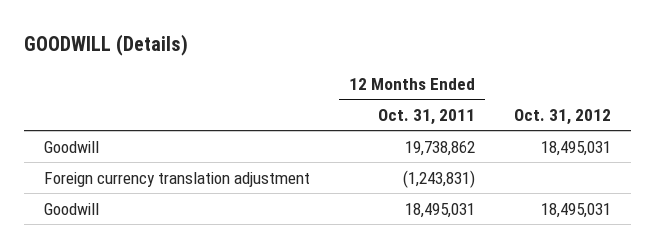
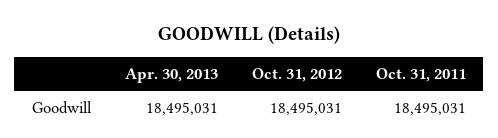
- | 12 Months Ended Oct. 31, 2011 | Oct. 31, 2012
+ | Apr. 30, 2013 | Oct. 31, 2012 | Oct. 31, 2011
- Foreign currency translation adjustment | (1,243,831) |
- Goodwill | 18,495,031 | 18,495,031

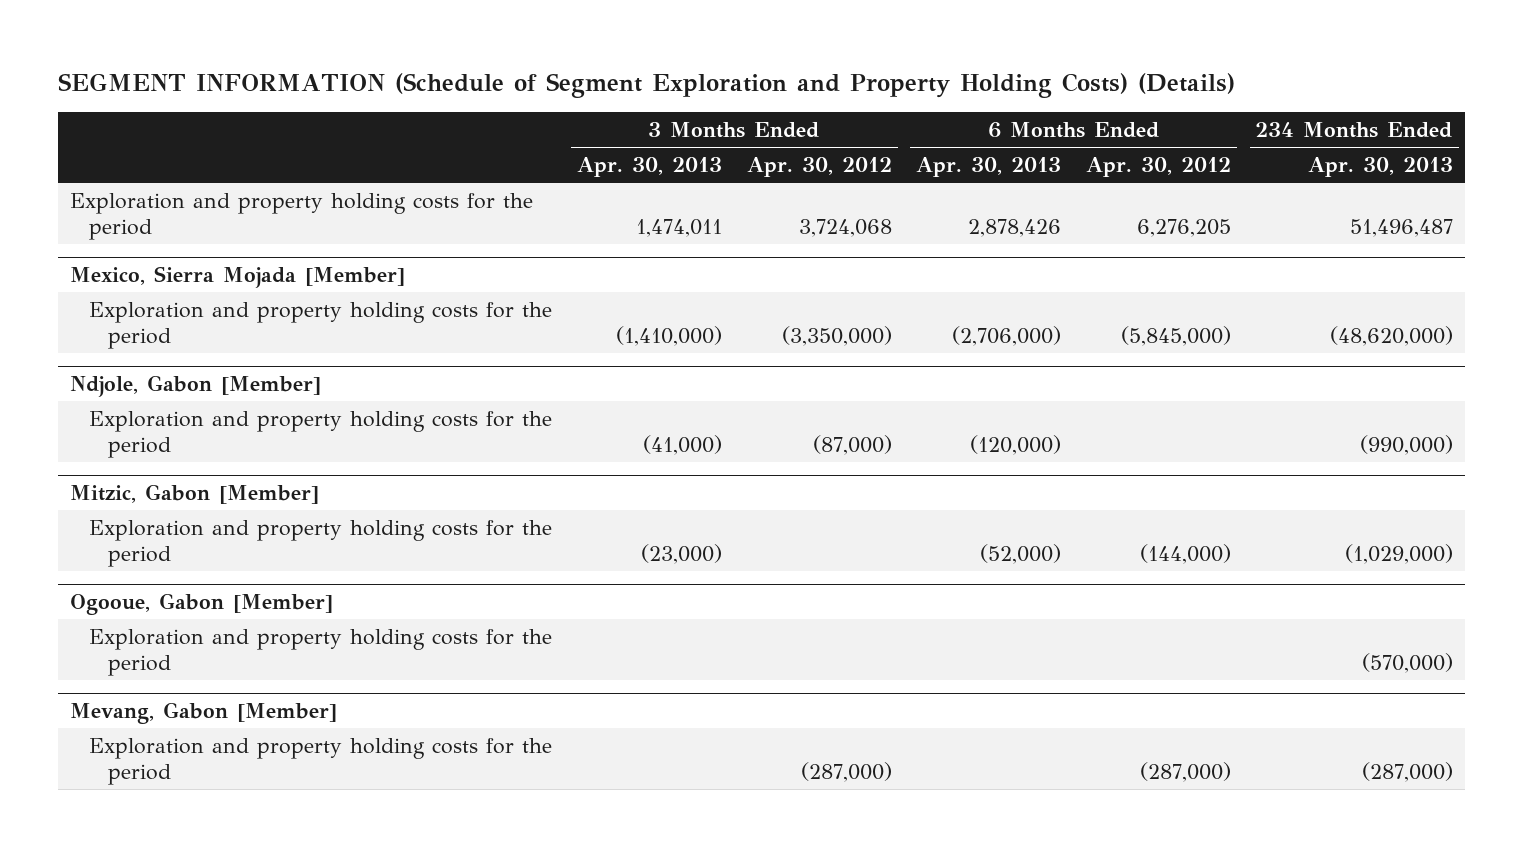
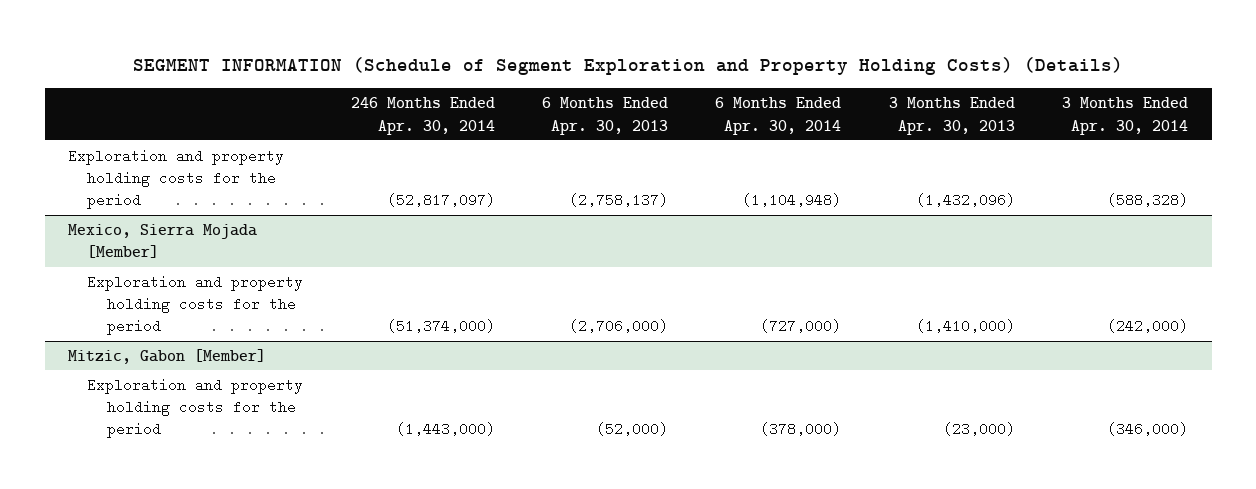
- | 3 Months Ended Apr. 30, 2013 | 3 Months Ended Apr. 30, 2012 | 6 Months Ended Apr. 30, 2013 | 6 Months Ended Apr. 30, 2012 | 234 Months Ended Apr. 30, 2013
+ | 246 Months Ended Apr. 30, 2014 | 6 Months Ended Apr. 30, 2013 | 6 Months Ended Apr. 30, 2014 | 3 Months Ended Apr. 30, 2013 | 3 Months Ended Apr. 30, 2014
- Exploration and property holding costs for the period | 1,474,011 | 3,724,068 | 2,878,426 | 6,276,205 | 51,496,487
+ Exploration and property holding costs for the period | (52,817,097) | (2,758,137) | (1,104,948) | (1,432,096) | (588,328)
- Ndjole, Gabon [Member]
- Exploration and property holding costs for the period | (41,000) | (87,000) | (120,000) | | (990,000)
- Ogooue, Gabon [Member]
- Exploration and property holding costs for the period | | | | | (570,000)
- Mevang, Gabon [Member]
- Exploration and property holding costs for the period | | (287,000) | | (287,000) | (287,000)

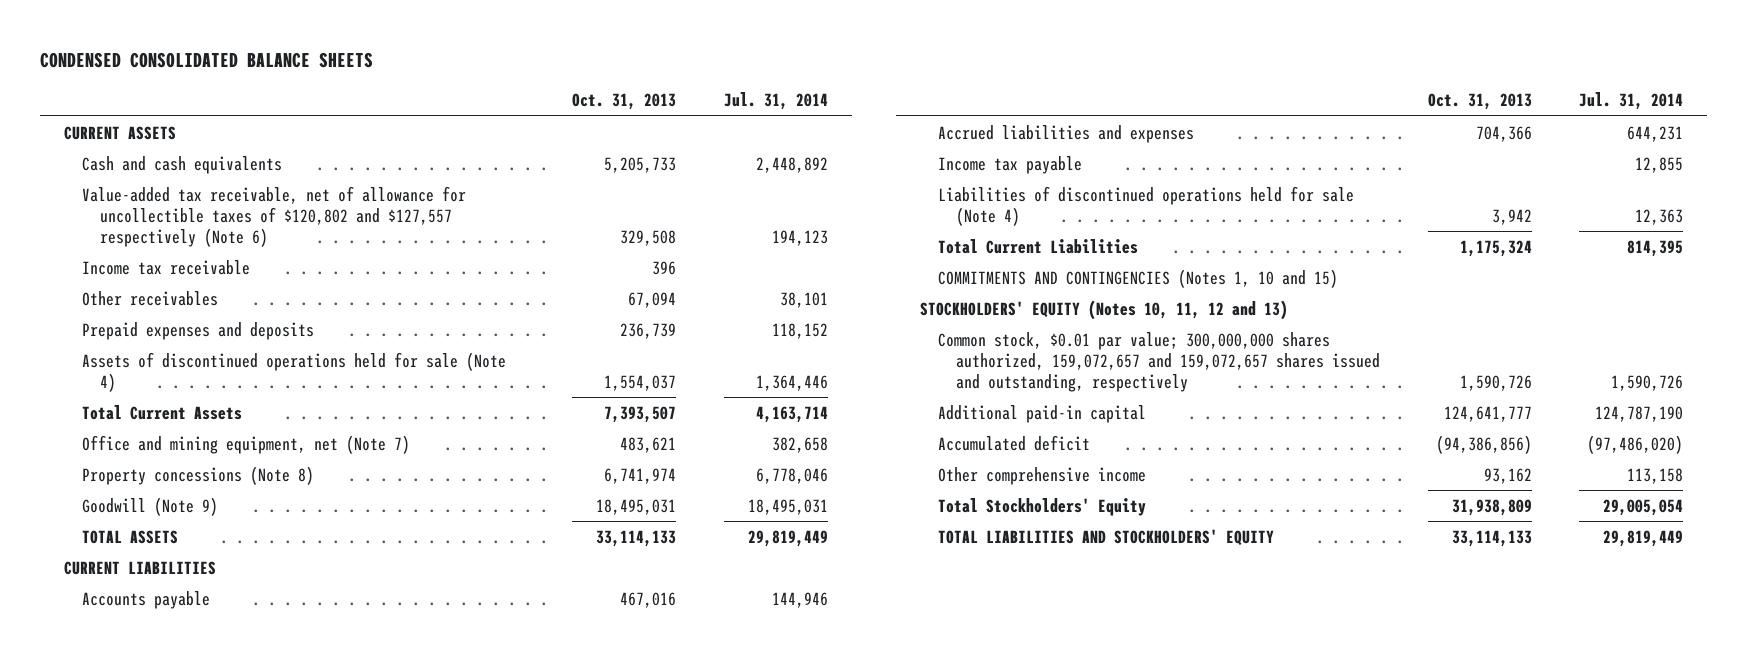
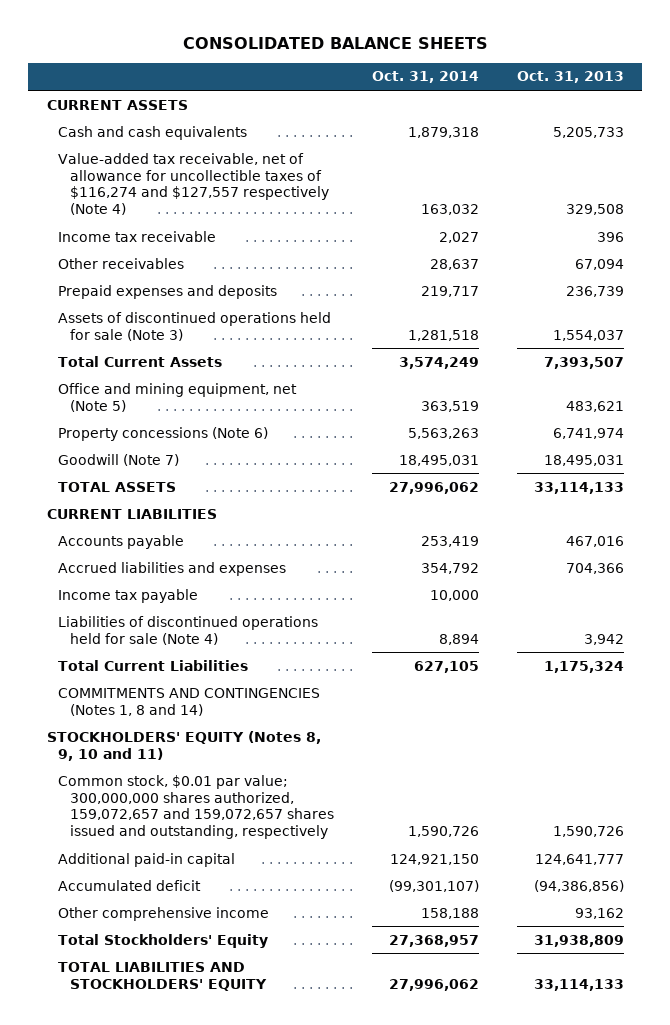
- CONDENSED CONSOLIDATED BALANCE SHEETS
+ CONSOLIDATED BALANCE SHEETS
- | Oct. 31, 2013 | Jul. 31, 2014
+ | Oct. 31, 2014 | Oct. 31, 2013
- Value-added tax receivable, net of allowance for uncollectible taxes of $120,802 and $127,557 respectively (Note 6) | 329,508 | 194,123
+ Value-added tax receivable, net of allowance for uncollectible taxes of $116,274 and $127,557 respectively (Note 4) | 163,032 | 329,508
- Assets of discontinued operations held for sale (Note 4) | 1,554,037 | 1,364,446
+ Assets of discontinued operations held for sale (Note 3) | 1,281,518 | 1,554,037
- Office and mining equipment, net (Note 7) | 483,621 | 382,658
- Property concessions (Note 8) | 6,741,974 | 6,778,046
- Goodwill (Note 9) | 18,495,031 | 18,495,031
+ Office and mining equipment, net (Note 5) | 363,519 | 483,621
+ Property concessions (Note 6) | 5,563,263 | 6,741,974
+ Goodwill (Note 7) | 18,495,031 | 18,495,031
- COMMITMENTS AND CONTINGENCIES (Notes 1, 10 and 15)
- STOCKHOLDERS' EQUITY (Notes 10, 11, 12 and 13)
+ COMMITMENTS AND CONTINGENCIES (Notes 1, 8 and 14)
+ STOCKHOLDERS' EQUITY (Notes 8, 9, 10 and 11)

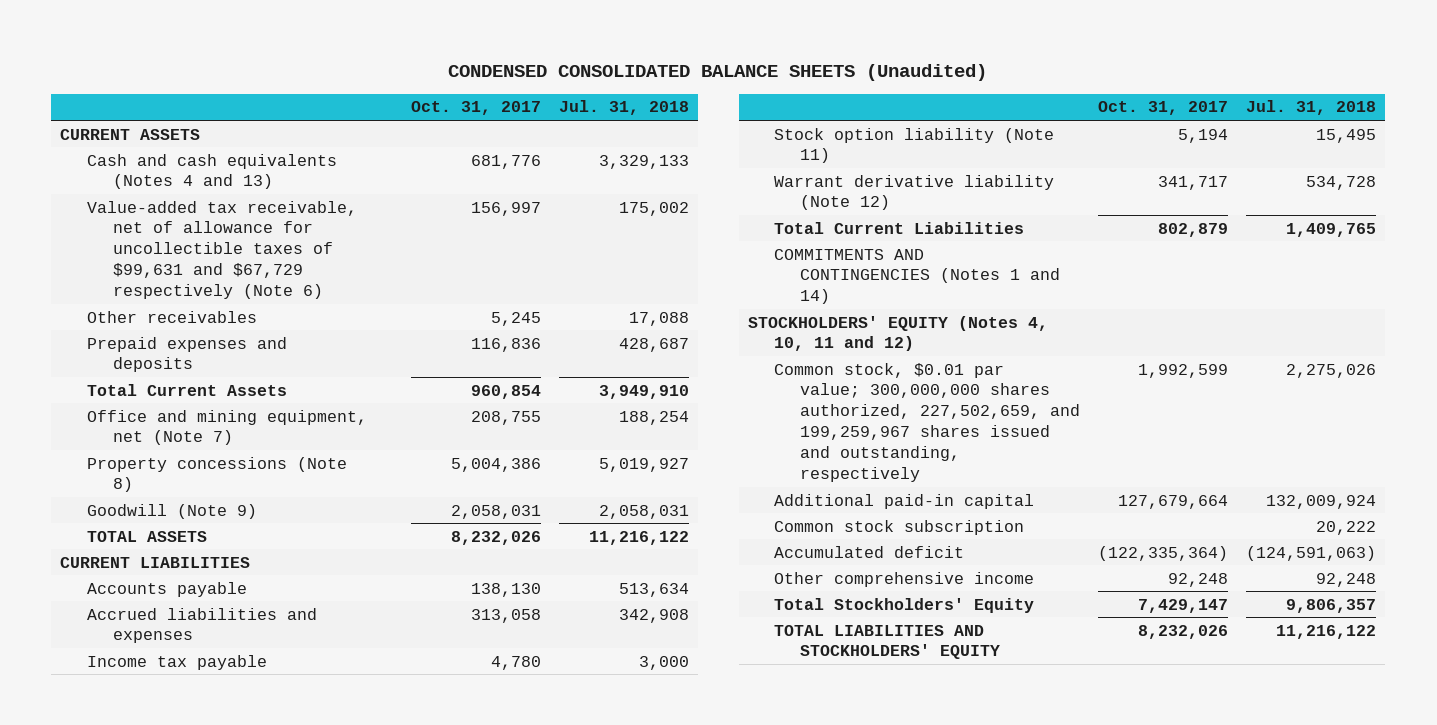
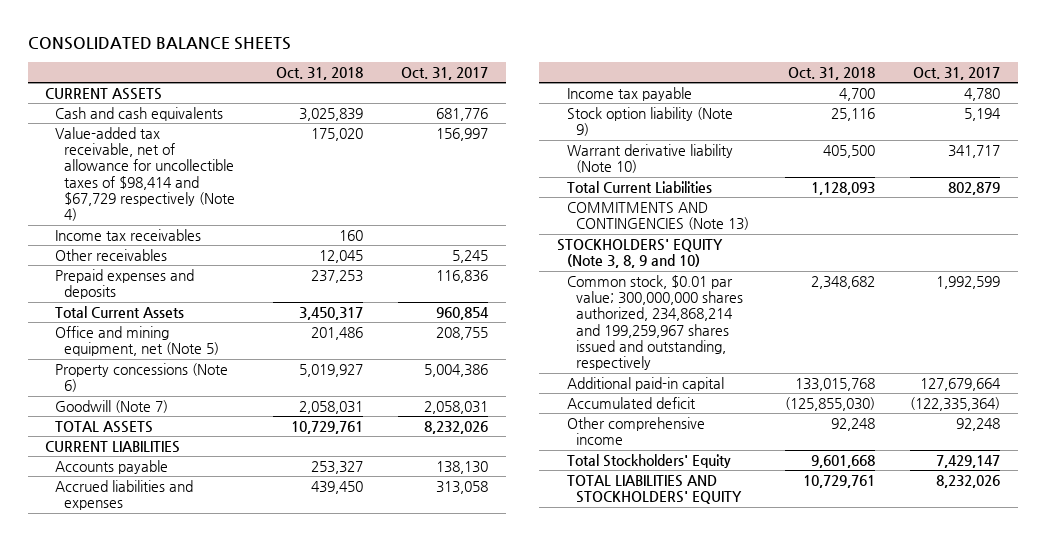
- CONDENSED CONSOLIDATED BALANCE SHEETS (Unaudited)
+ CONSOLIDATED BALANCE SHEETS
- | Oct. 31, 2017 | Jul. 31, 2018
+ | Oct. 31, 2018 | Oct. 31, 2017
- Cash and cash equivalents (Notes 4 and 13) | 681,776 | 3,329,133
- Value-added tax receivable, net of allowance for uncollectible taxes of $99,631 and $67,729 respectively (Note 6) | 156,997 | 175,002
+ Cash and cash equivalents | 3,025,839 | 681,776
+ Value-added tax receivable, net of allowance for uncollectible taxes of $98,414 and $67,729 respectively (Note 4) | 175,020 | 156,997
+ Income tax receivables | 160 |
- Office and mining equipment, net (Note 7) | 208,755 | 188,254
- Property concessions (Note 8) | 5,004,386 | 5,019,927
- Goodwill (Note 9) | 2,058,031 | 2,058,031
+ Office and mining equipment, net (Note 5) | 201,486 | 208,755
+ Property concessions (Note 6) | 5,019,927 | 5,004,386
+ Goodwill (Note 7) | 2,058,031 | 2,058,031
- Stock option liability (Note 11) | 5,194 | 15,495
- Warrant derivative liability (Note 12) | 341,717 | 534,728
+ Stock option liability (Note 9) | 25,116 | 5,194
+ Warrant derivative liability (Note 10) | 405,500 | 341,717
- COMMITMENTS AND CONTINGENCIES (Notes 1 and 14)
- STOCKHOLDERS' EQUITY (Notes 4, 10, 11 and 12)
- Common stock, $0.01 par value; 300,000,000 shares authorized, 227,502,659, and 199,259,967 shares issued and outstanding, respectively | 1,992,599 | 2,275,026
+ COMMITMENTS AND CONTINGENCIES (Note 13)
+ STOCKHOLDERS' EQUITY (Note 3, 8, 9 and 10)
+ Common stock, $0.01 par value; 300,000,000 shares authorized, 234,868,214 and 199,259,967 shares issued and outstanding, respectively | 2,348,682 | 1,992,599
- Common stock subscription | | 20,222

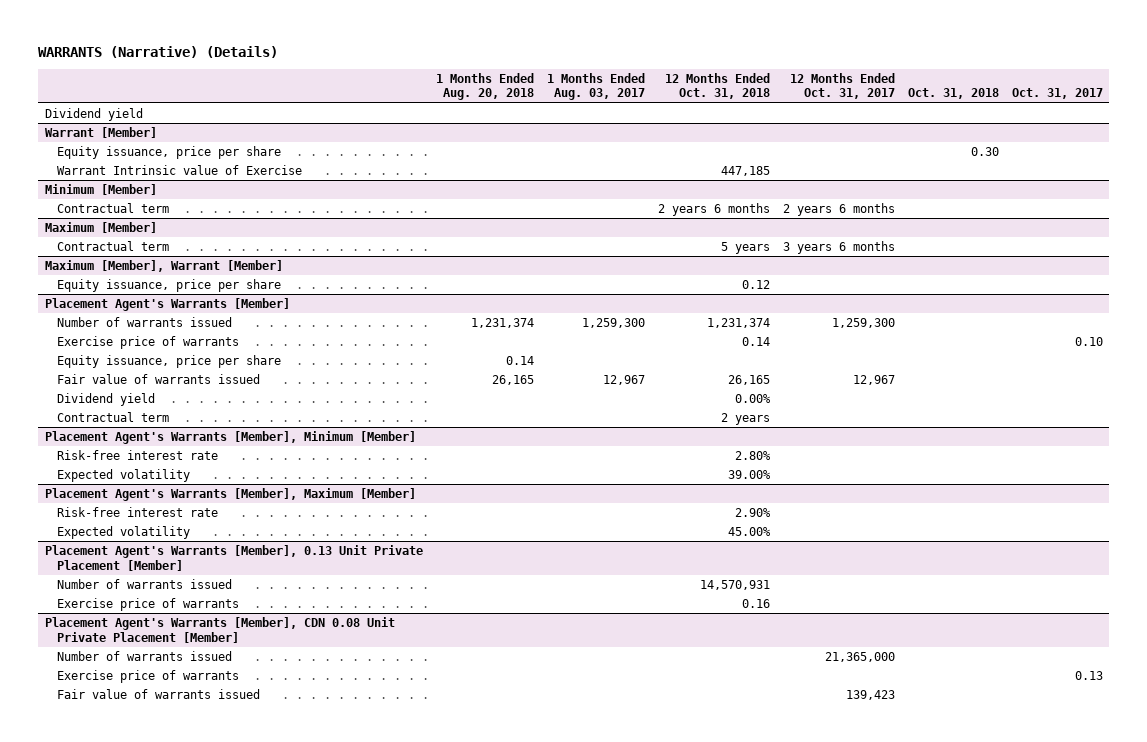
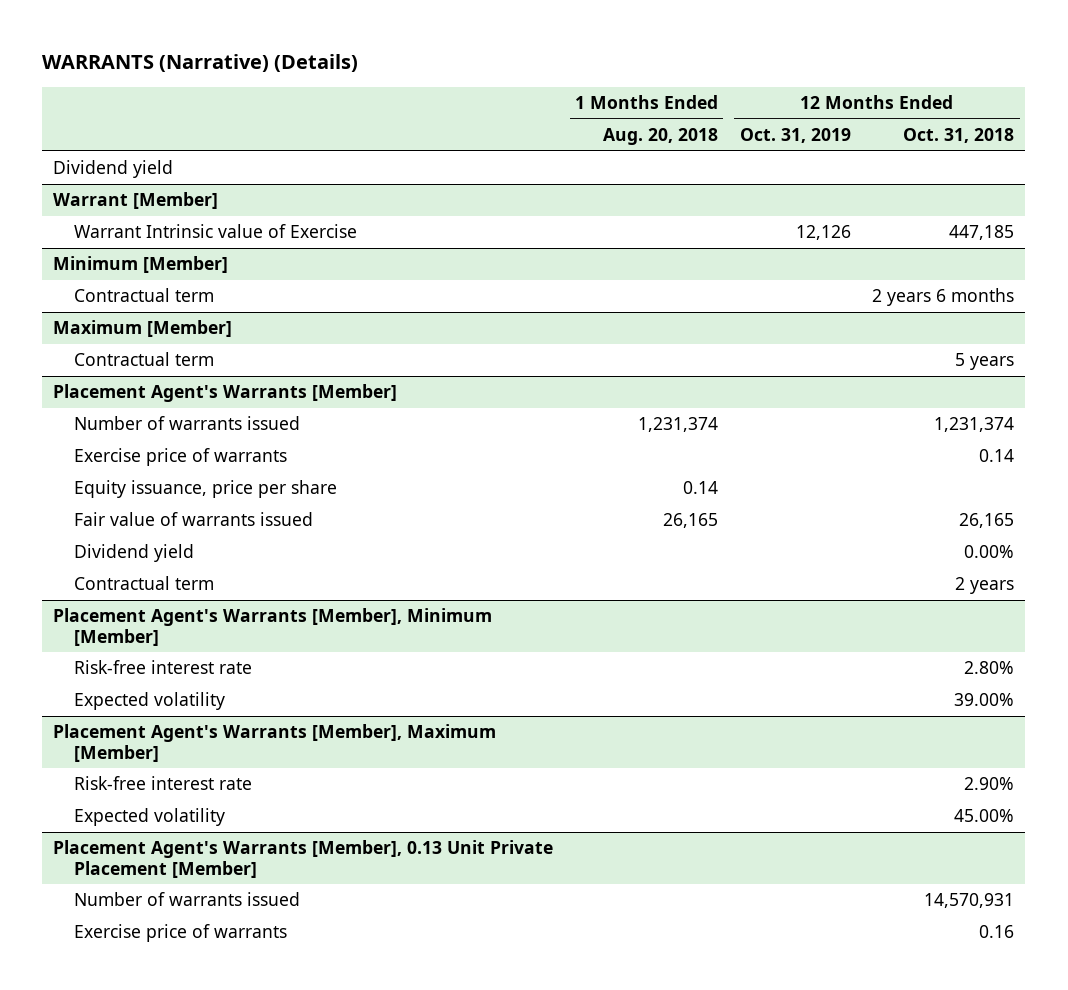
- | 1 Months Ended Aug. 20, 2018 | 1 Months Ended Aug. 03, 2017 | 12 Months Ended Oct. 31, 2018 | 12 Months Ended Oct. 31, 2017 | Oct. 31, 2018 | Oct. 31, 2017
+ | 1 Months Ended Aug. 20, 2018 | 12 Months Ended Oct. 31, 2019 | 12 Months Ended Oct. 31, 2018
@ Warrant [Member]
- Equity issuance, price per share | | | | | 0.30 |
- Maximum [Member], Warrant [Member]
- Equity issuance, price per share | | | 0.12 | | |
- Placement Agent's Warrants [Member], CDN 0.08 Unit Private Placement [Member]
- Number of warrants issued | | | | 21,365,000 | |
- Exercise price of warrants | | | | | | 0.13
- Fair value of warrants issued | | | | 139,423 | |

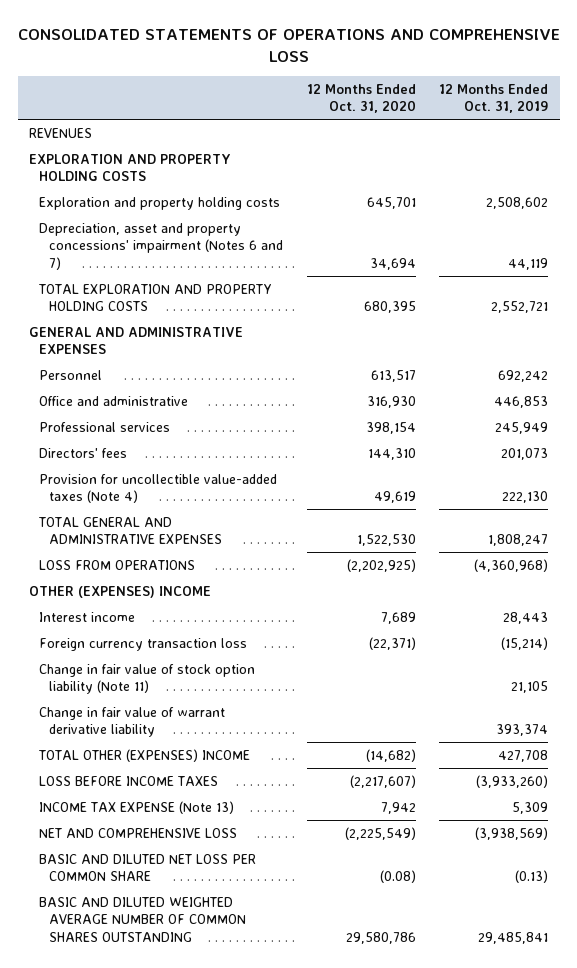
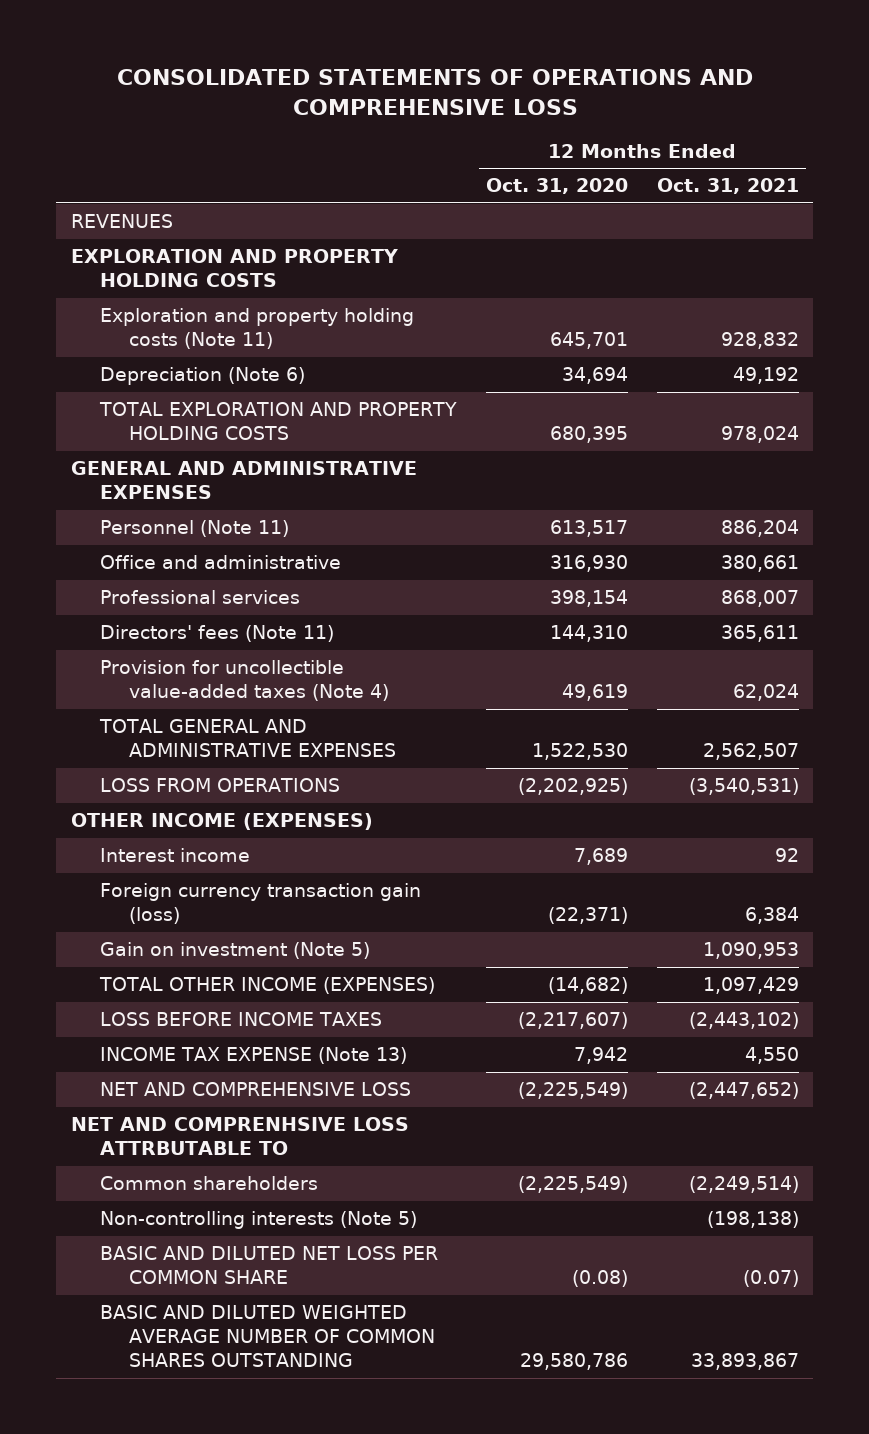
- | 12 Months Ended Oct. 31, 2020 | 12 Months Ended Oct. 31, 2019
+ | 12 Months Ended Oct. 31, 2020 | 12 Months Ended Oct. 31, 2021
- Exploration and property holding costs | 645,701 | 2,508,602
- Depreciation, asset and property concessions' impairment (Notes 6 and 7) | 34,694 | 44,119
+ Exploration and property holding costs (Note 11) | 645,701 | 928,832
+ Depreciation (Note 6) | 34,694 | 49,192
- Personnel | 613,517 | 692,242
+ Personnel (Note 11) | 613,517 | 886,204
- Directors' fees | 144,310 | 201,073
+ Directors' fees (Note 11) | 144,310 | 365,611
- OTHER (EXPENSES) INCOME
+ OTHER INCOME (EXPENSES)
- Foreign currency transaction loss | (22,371) | (15,214)
- Change in fair value of stock option liability (Note 11) | | 21,105
- Change in fair value of warrant derivative liability | | 393,374
- TOTAL OTHER (EXPENSES) INCOME | (14,682) | 427,708
+ Foreign currency transaction gain (loss) | (22,371) | 6,384
+ Gain on investment (Note 5) | | 1,090,953
+ TOTAL OTHER INCOME (EXPENSES) | (14,682) | 1,097,429
+ NET AND COMPRENHSIVE LOSS ATTRBUTABLE TO
+ Common shareholders | (2,225,549) | (2,249,514)
+ Non-controlling interests (Note 5) | | (198,138)

